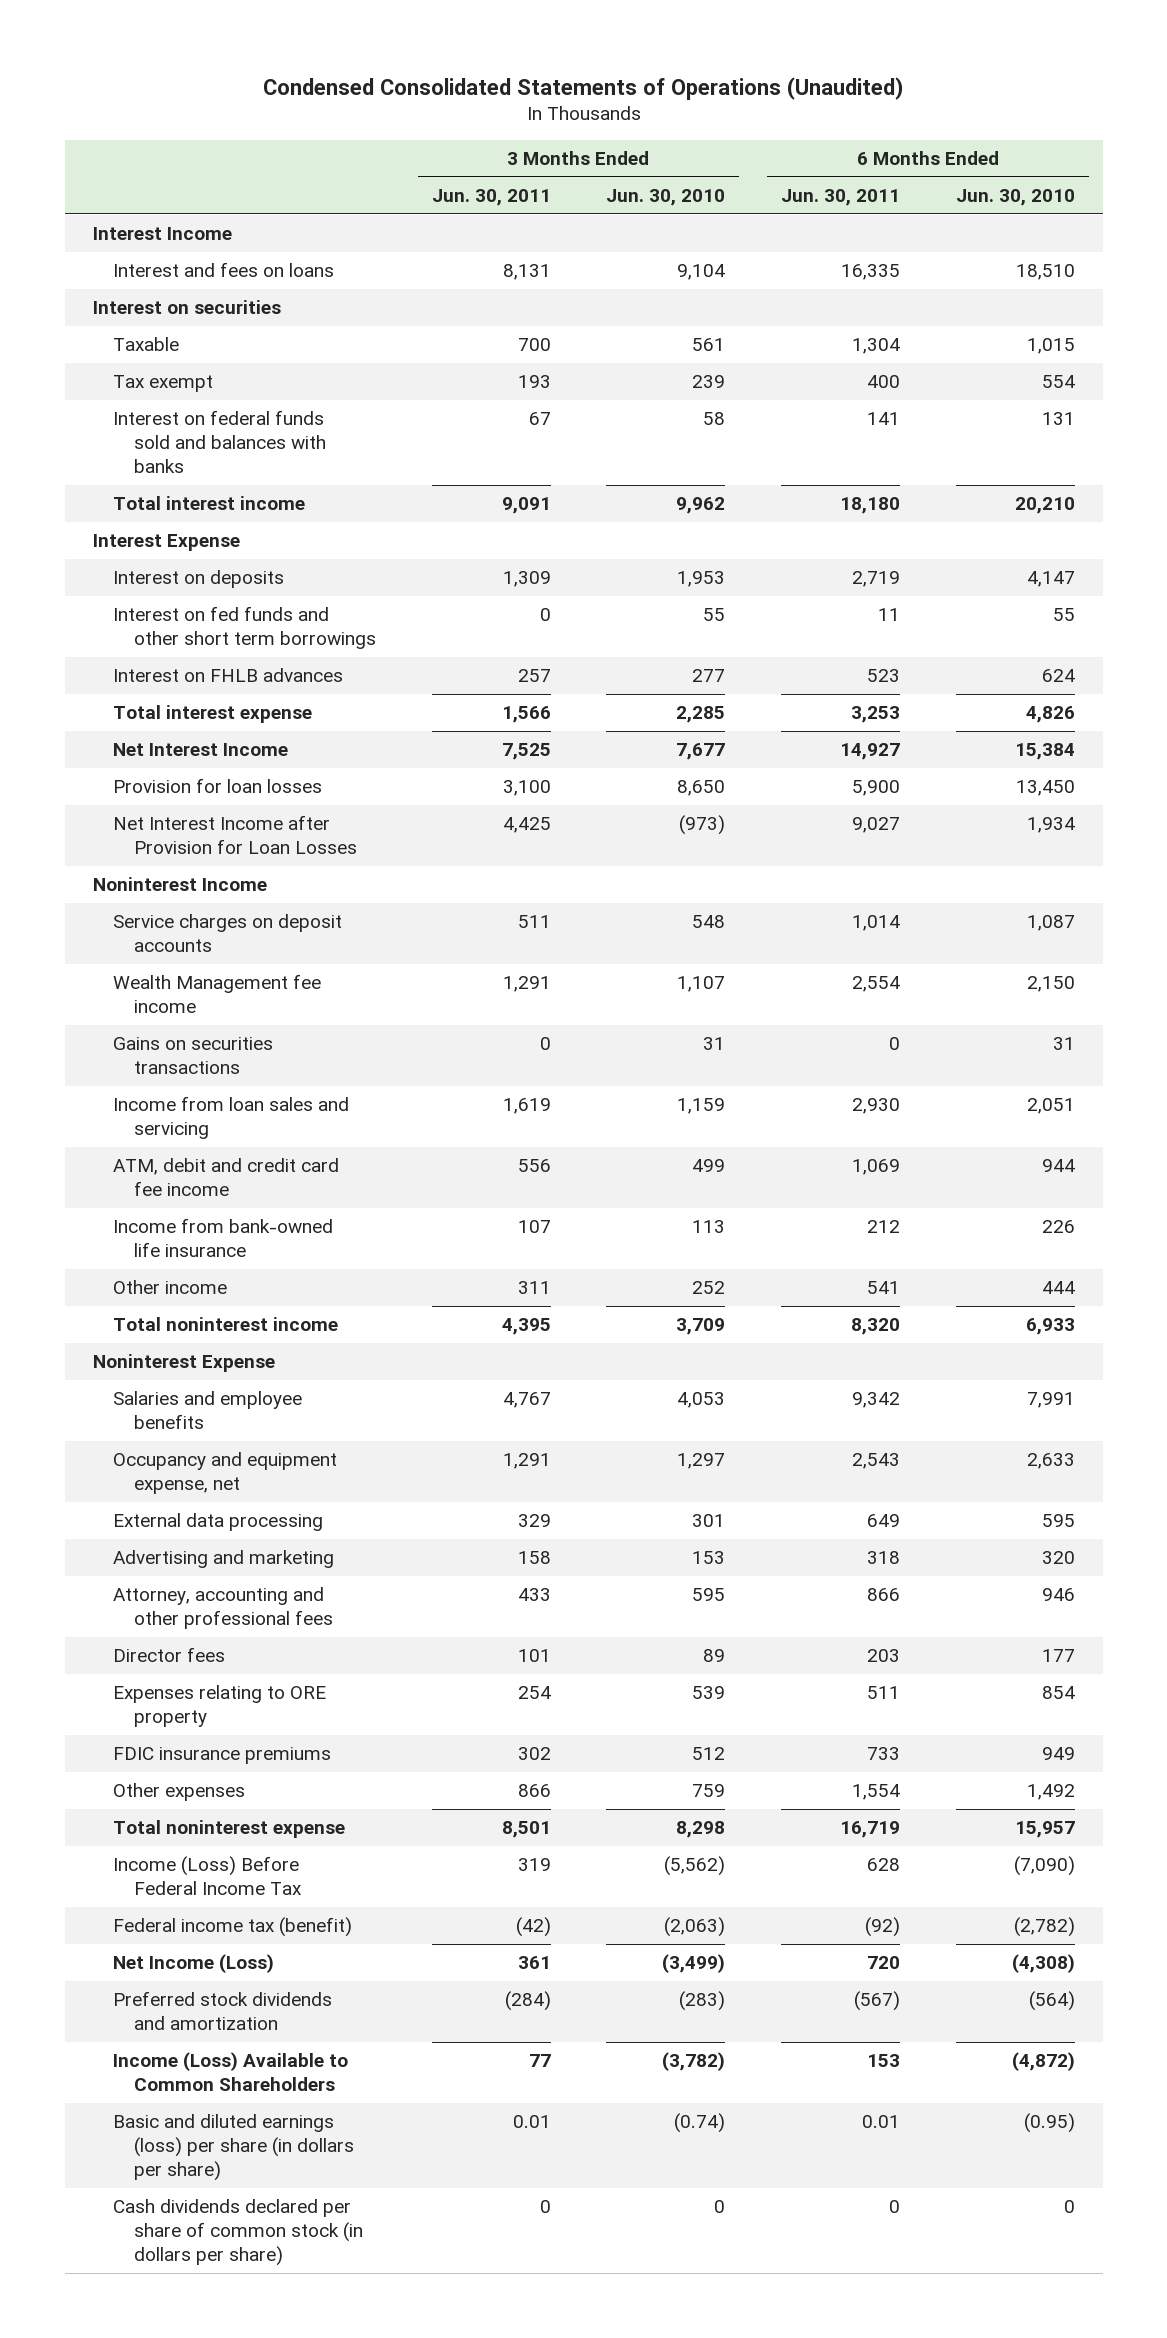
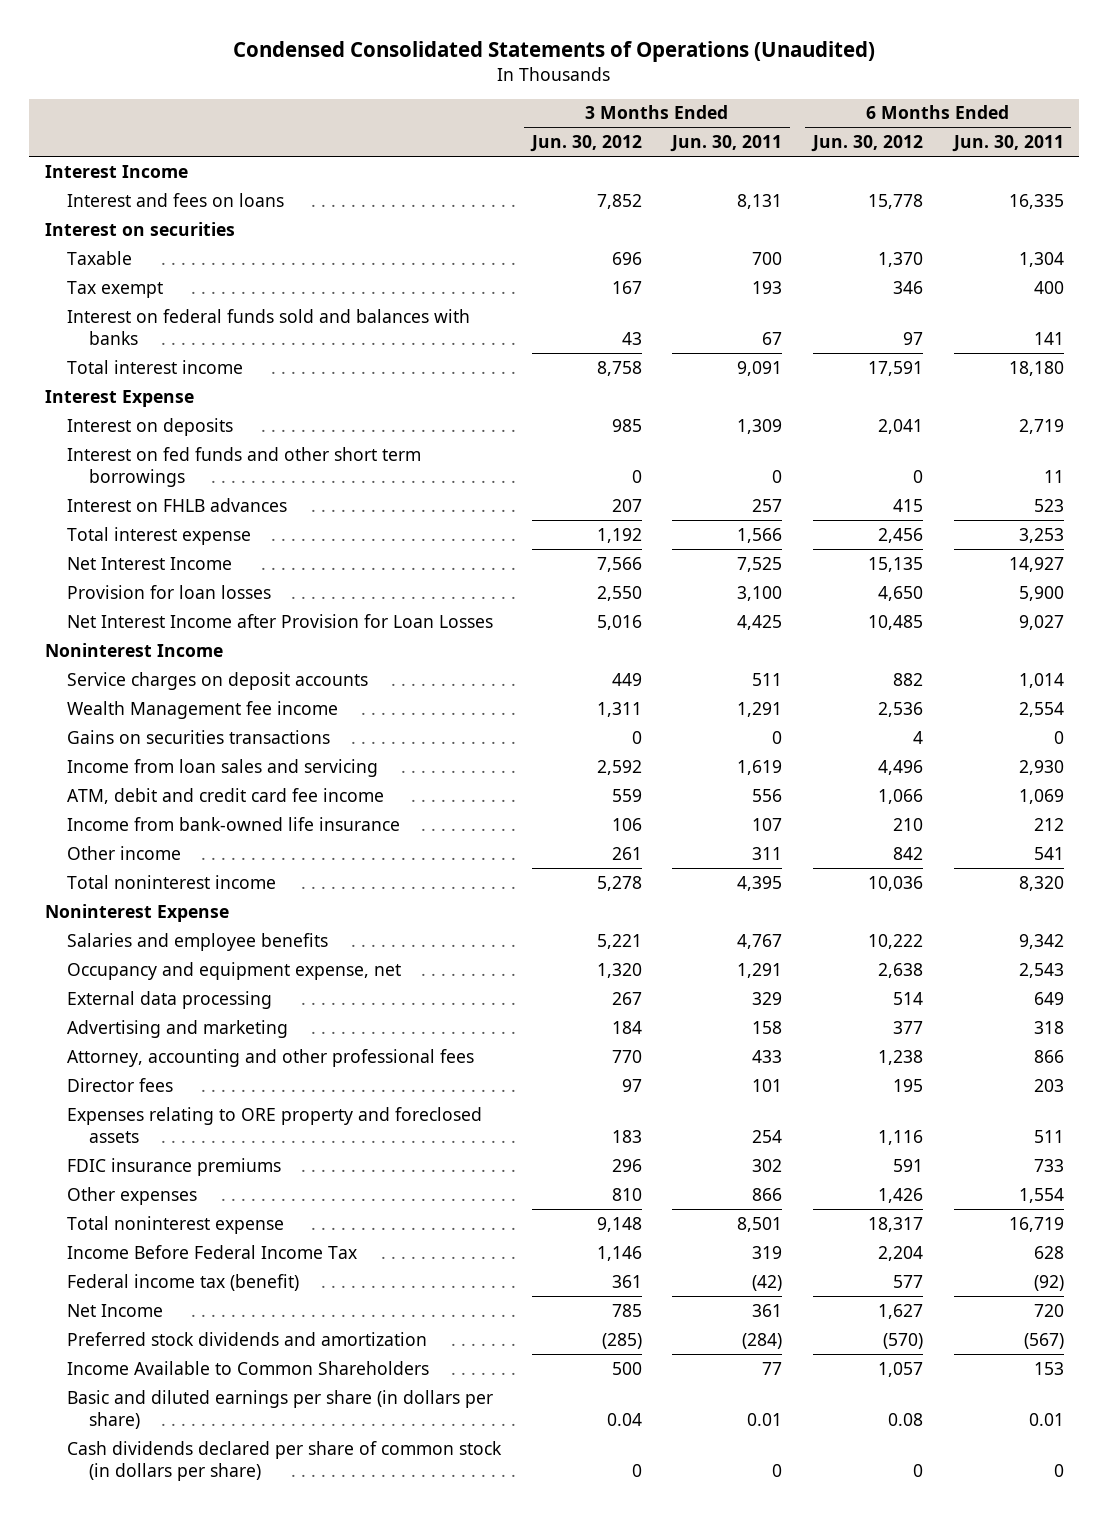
- | 3 Months Ended Jun. 30, 2011 | 3 Months Ended Jun. 30, 2010 | 6 Months Ended Jun. 30, 2011 | 6 Months Ended Jun. 30, 2010
+ | 3 Months Ended Jun. 30, 2012 | 3 Months Ended Jun. 30, 2011 | 6 Months Ended Jun. 30, 2012 | 6 Months Ended Jun. 30, 2011
- Expenses relating to ORE property | 254 | 539 | 511 | 854
+ Expenses relating to ORE property and foreclosed assets | 183 | 254 | 1,116 | 511
- Income (Loss) Before Federal Income Tax | 319 | (5,562) | 628 | (7,090)
+ Income Before Federal Income Tax | 1,146 | 319 | 2,204 | 628
- Net Income (Loss) | 361 | (3,499) | 720 | (4,308)
+ Net Income | 785 | 361 | 1,627 | 720
- Income (Loss) Available to Common Shareholders | 77 | (3,782) | 153 | (4,872)
- Basic and diluted earnings (loss) per share (in dollars per share) | 0.01 | (0.74) | 0.01 | (0.95)
+ Income Available to Common Shareholders | 500 | 77 | 1,057 | 153
+ Basic and diluted earnings per share (in dollars per share) | 0.04 | 0.01 | 0.08 | 0.01

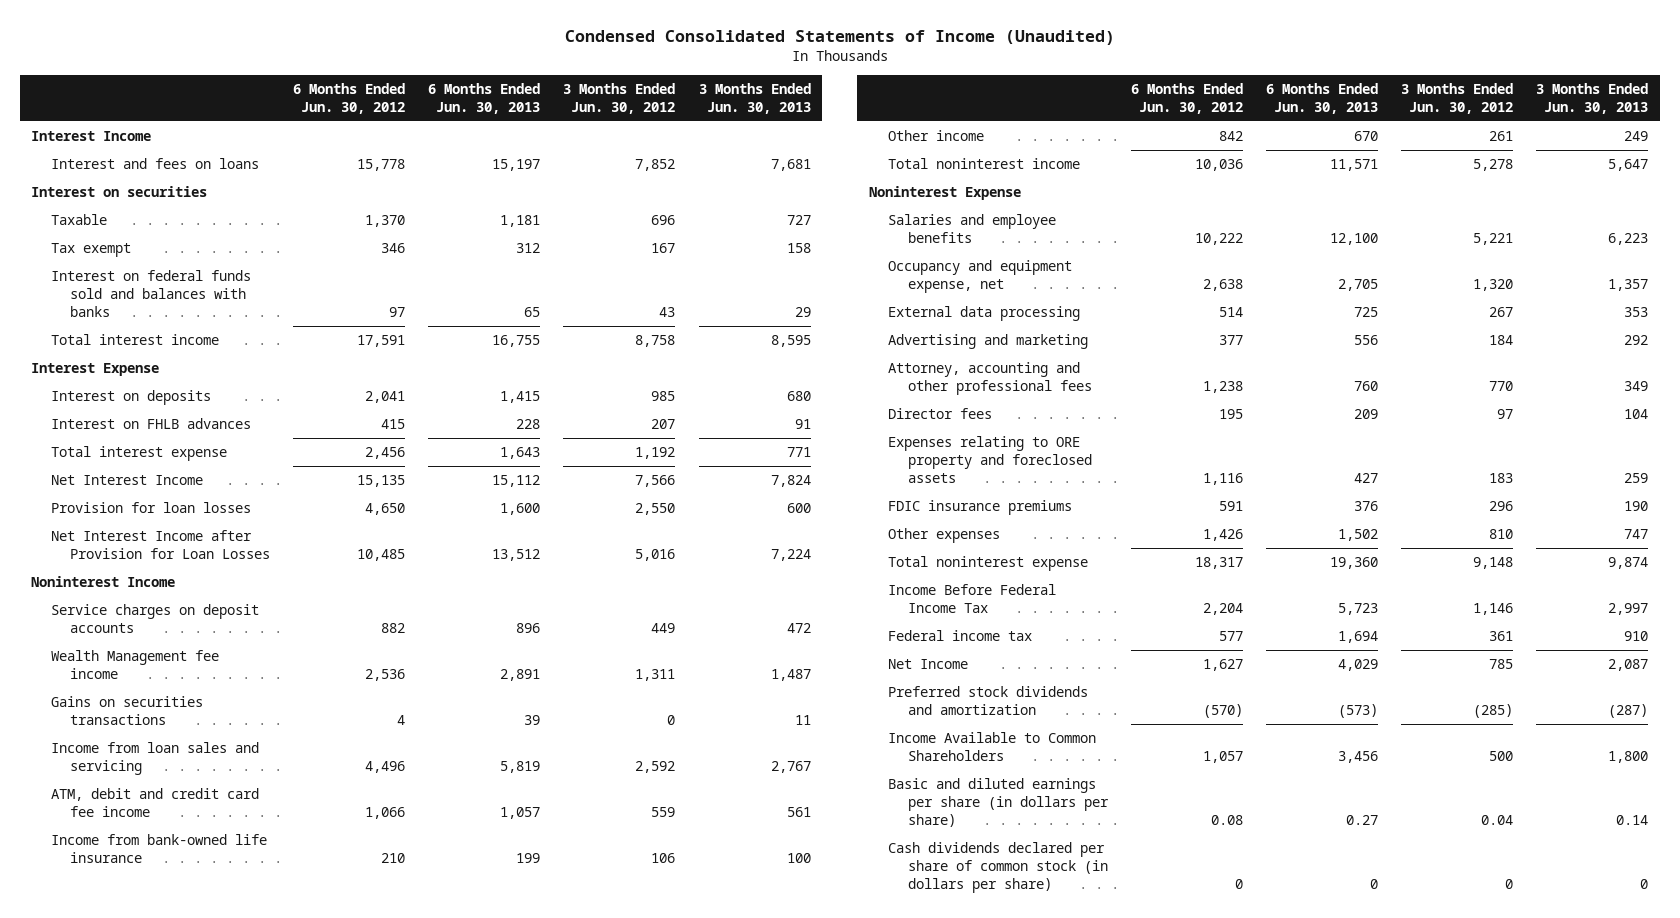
- Condensed Consolidated Statements of Operations (Unaudited)
+ Condensed Consolidated Statements of Income (Unaudited)
- | 3 Months Ended Jun. 30, 2012 | 3 Months Ended Jun. 30, 2011 | 6 Months Ended Jun. 30, 2012 | 6 Months Ended Jun. 30, 2011
+ | 6 Months Ended Jun. 30, 2012 | 6 Months Ended Jun. 30, 2013 | 3 Months Ended Jun. 30, 2012 | 3 Months Ended Jun. 30, 2013
- Interest on fed funds and other short term borrowings | 0 | 0 | 0 | 11
- Federal income tax (benefit) | 361 | (42) | 577 | (92)
+ Federal income tax | 577 | 1,694 | 361 | 910

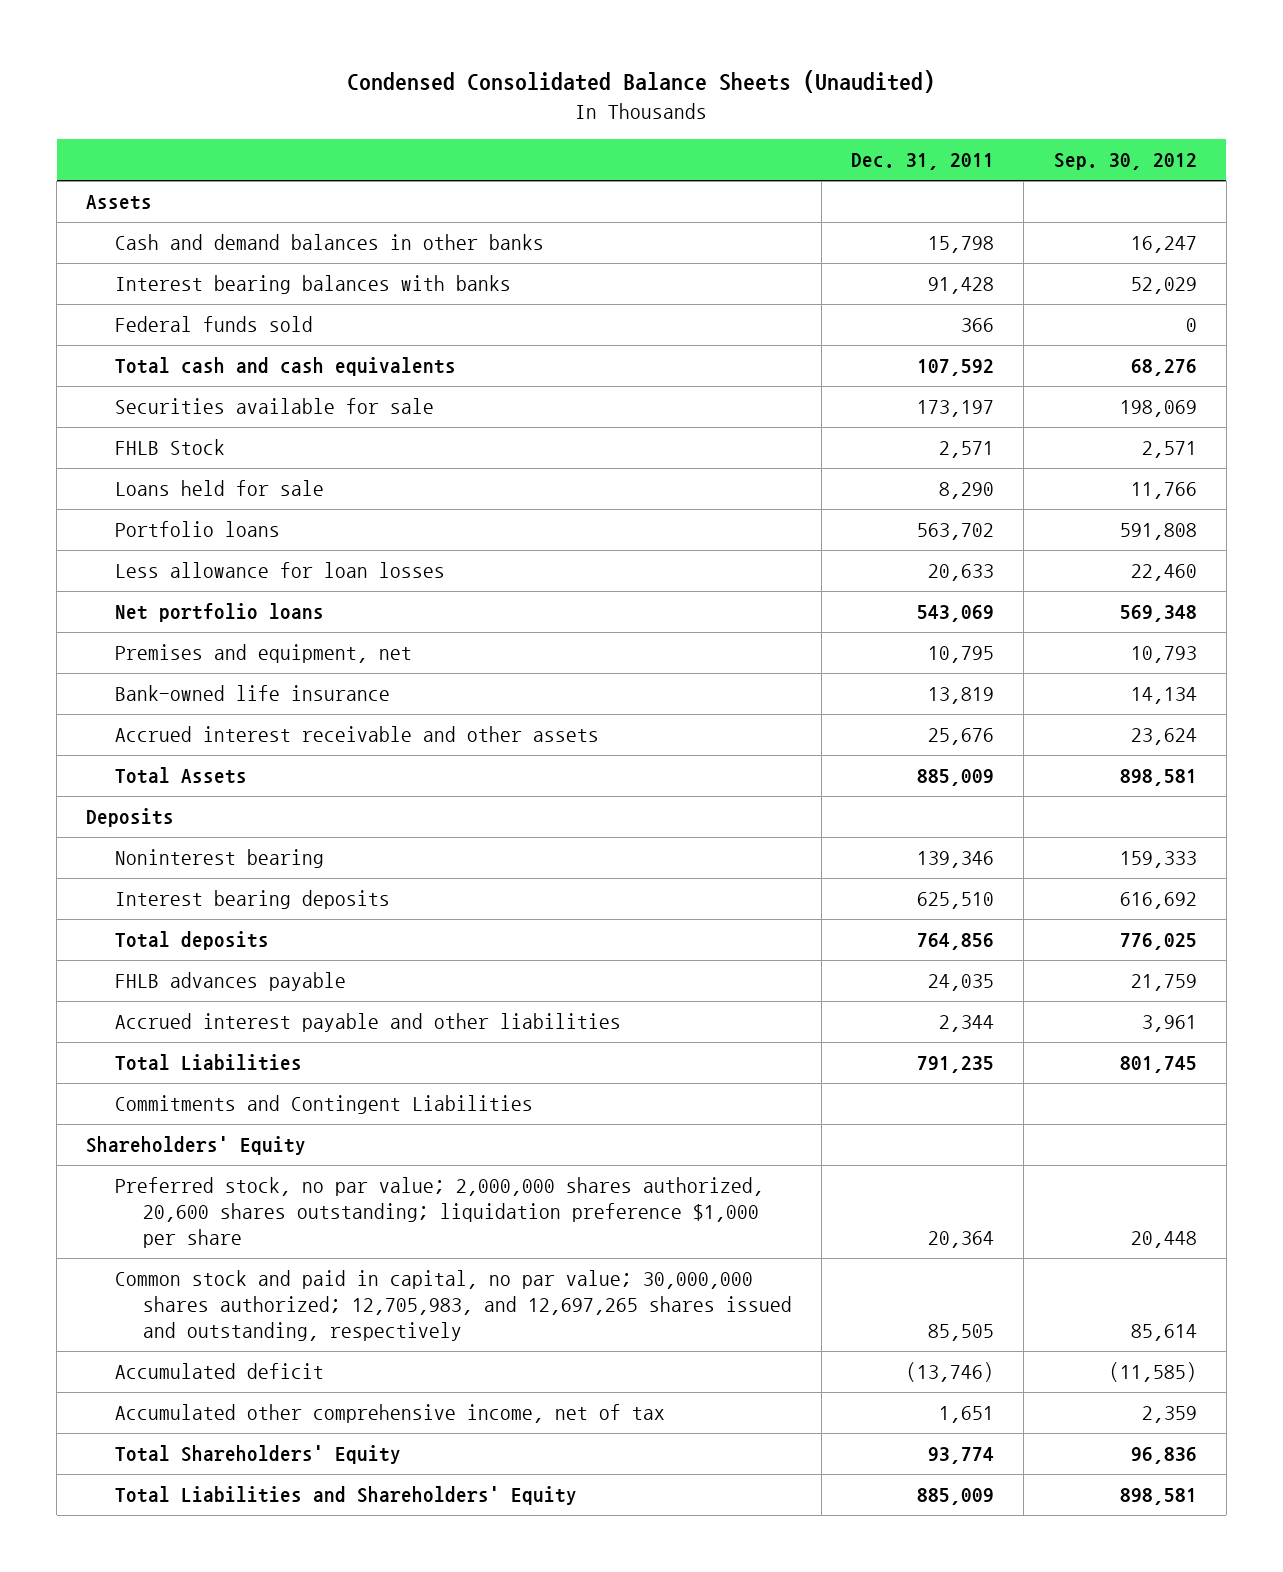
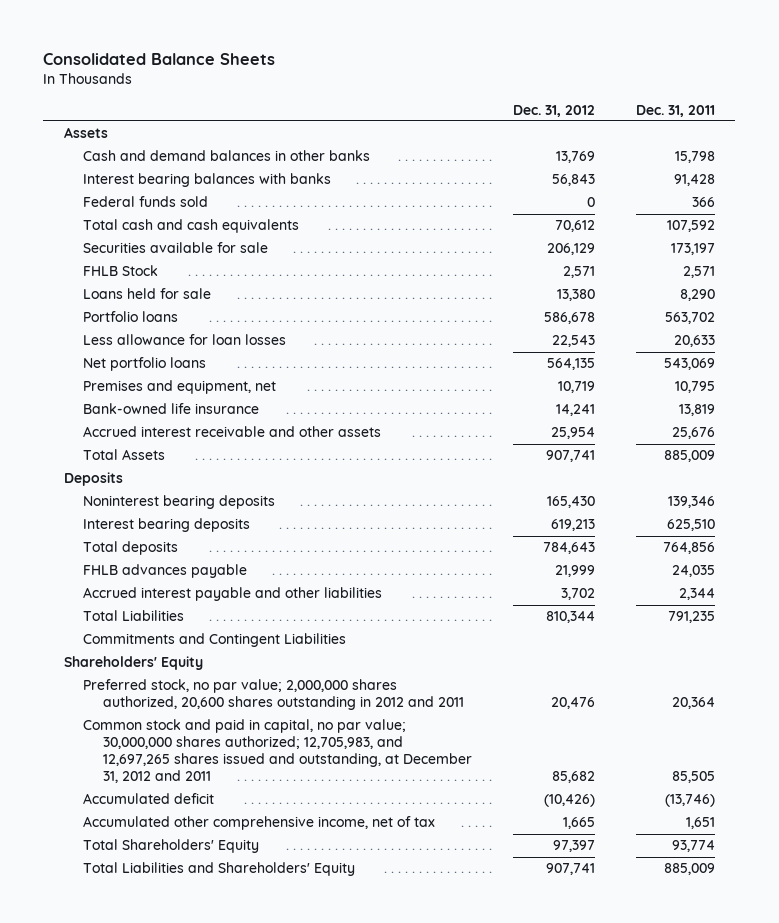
- Condensed Consolidated Balance Sheets (Unaudited)
+ Consolidated Balance Sheets
- | Dec. 31, 2011 | Sep. 30, 2012
+ | Dec. 31, 2012 | Dec. 31, 2011
- Noninterest bearing | 139,346 | 159,333
+ Noninterest bearing deposits | 165,430 | 139,346
- Preferred stock, no par value; 2,000,000 shares authorized, 20,600 shares outstanding; liquidation preference $1,000 per share | 20,364 | 20,448
- Common stock and paid in capital, no par value; 30,000,000 shares authorized; 12,705,983, and 12,697,265 shares issued and outstanding, respectively | 85,505 | 85,614
+ Preferred stock, no par value; 2,000,000 shares authorized, 20,600 shares outstanding in 2012 and 2011 | 20,476 | 20,364
+ Common stock and paid in capital, no par value; 30,000,000 shares authorized; 12,705,983, and 12,697,265 shares issued and outstanding, at December 31, 2012 and 2011 | 85,682 | 85,505

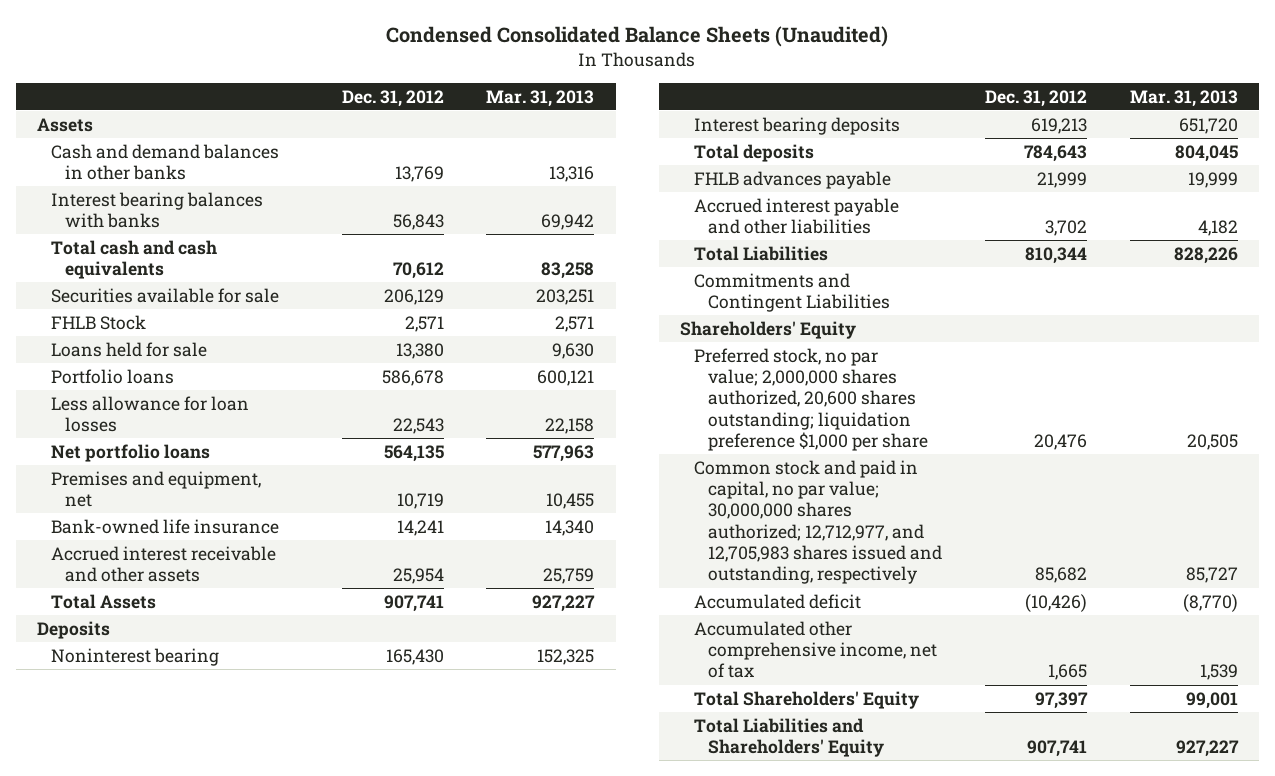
- Consolidated Balance Sheets
+ Condensed Consolidated Balance Sheets (Unaudited)
- | Dec. 31, 2012 | Dec. 31, 2011
+ | Dec. 31, 2012 | Mar. 31, 2013
- Federal funds sold | 0 | 366
- Noninterest bearing deposits | 165,430 | 139,346
+ Noninterest bearing | 165,430 | 152,325
- Preferred stock, no par value; 2,000,000 shares authorized, 20,600 shares outstanding in 2012 and 2011 | 20,476 | 20,364
- Common stock and paid in capital, no par value; 30,000,000 shares authorized; 12,705,983, and 12,697,265 shares issued and outstanding, at December 31, 2012 and 2011 | 85,682 | 85,505
+ Preferred stock, no par value; 2,000,000 shares authorized, 20,600 shares outstanding; liquidation preference $1,000 per share | 20,476 | 20,505
+ Common stock and paid in capital, no par value; 30,000,000 shares authorized; 12,712,977, and 12,705,983 shares issued and outstanding, respectively | 85,682 | 85,727

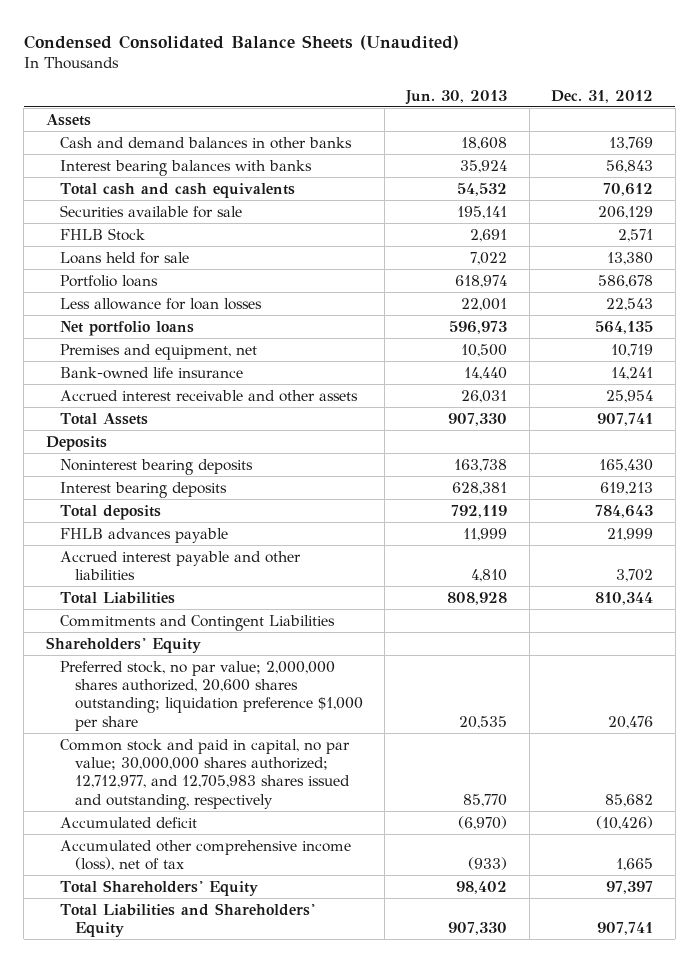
- | Dec. 31, 2012 | Mar. 31, 2013
+ | Jun. 30, 2013 | Dec. 31, 2012
- Noninterest bearing | 165,430 | 152,325
+ Noninterest bearing deposits | 163,738 | 165,430
- Accumulated other comprehensive income, net of tax | 1,665 | 1,539
+ Accumulated other comprehensive income (loss), net of tax | (933) | 1,665

